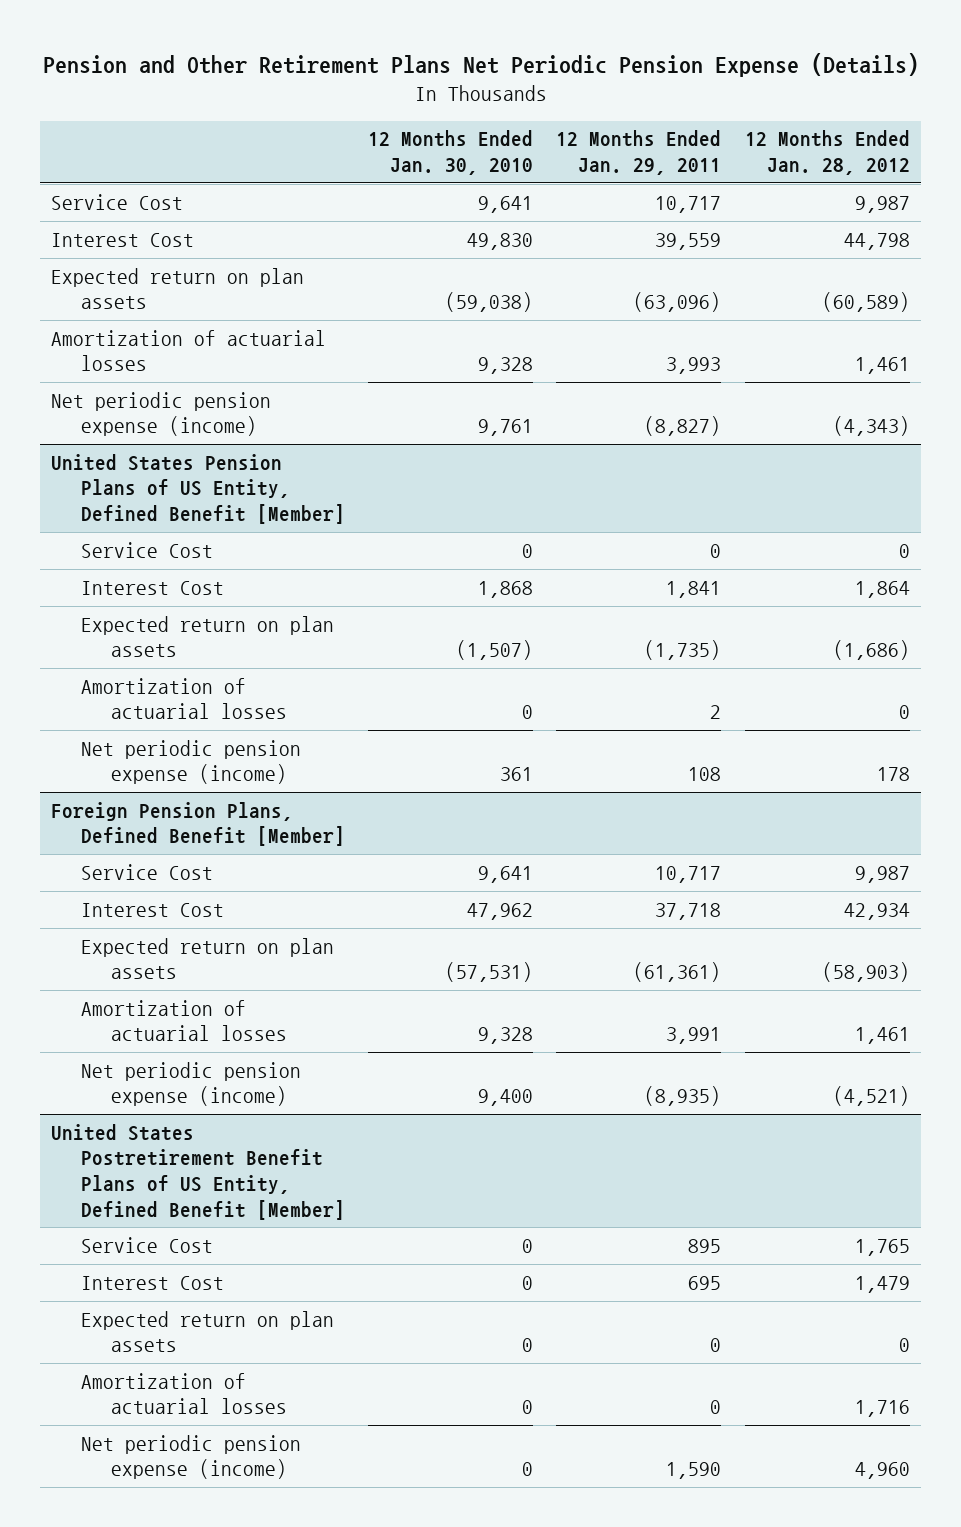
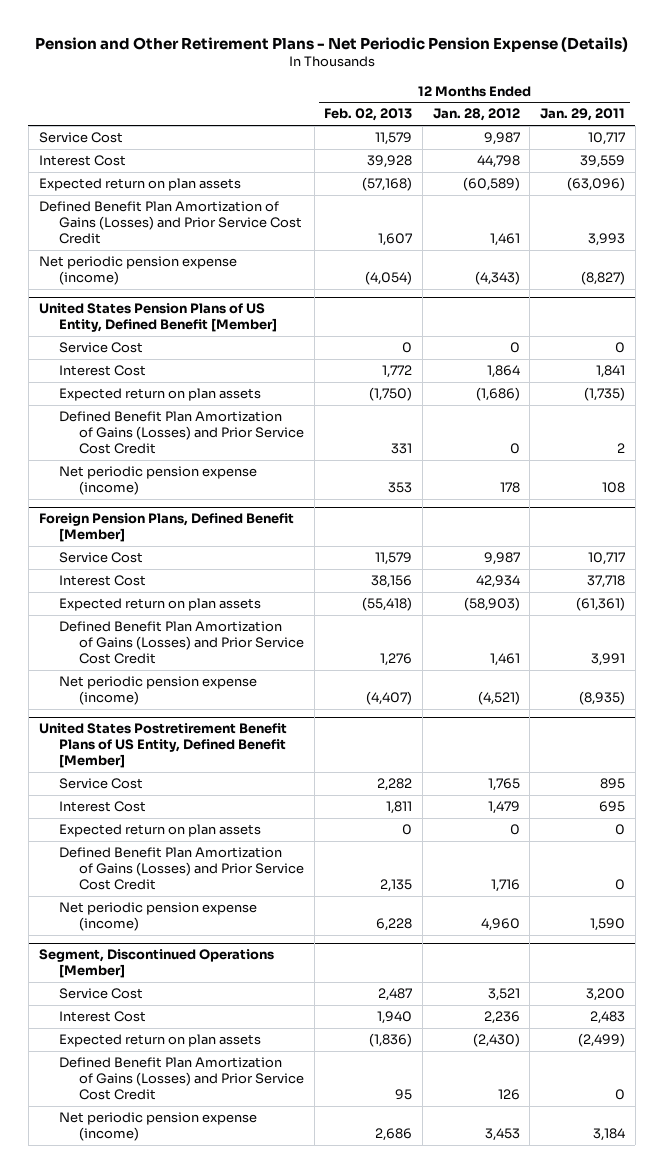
- Pension and Other Retirement Plans Net Periodic Pension Expense (Details)
+ Pension and Other Retirement Plans - Net Periodic Pension Expense (Details)
- | 12 Months Ended Jan. 30, 2010 | 12 Months Ended Jan. 29, 2011 | 12 Months Ended Jan. 28, 2012
+ | 12 Months Ended Feb. 02, 2013 | 12 Months Ended Jan. 28, 2012 | 12 Months Ended Jan. 29, 2011
- Amortization of actuarial losses | 9,328 | 3,993 | 1,461
+ Defined Benefit Plan Amortization of Gains (Losses) and Prior Service Cost Credit | 1,607 | 1,461 | 3,993
@ United States Pension Plans of US Entity, Defined Benefit [Member]
- Amortization of actuarial losses | 0 | 2 | 0
+ Defined Benefit Plan Amortization of Gains (Losses) and Prior Service Cost Credit | 331 | 0 | 2
@ Foreign Pension Plans, Defined Benefit [Member]
- Amortization of actuarial losses | 9,328 | 3,991 | 1,461
+ Defined Benefit Plan Amortization of Gains (Losses) and Prior Service Cost Credit | 1,276 | 1,461 | 3,991
@ United States Postretirement Benefit Plans of US Entity, Defined Benefit [Member]
- Amortization of actuarial losses | 0 | 0 | 1,716
+ Defined Benefit Plan Amortization of Gains (Losses) and Prior Service Cost Credit | 2,135 | 1,716 | 0
+ Segment, Discontinued Operations [Member]
+ Service Cost | 2,487 | 3,521 | 3,200
+ Interest Cost | 1,940 | 2,236 | 2,483
+ Expected return on plan assets | (1,836) | (2,430) | (2,499)
+ Defined Benefit Plan Amortization of Gains (Losses) and Prior Service Cost Credit | 95 | 126 | 0
+ Net periodic pension expense (income) | 2,686 | 3,453 | 3,184

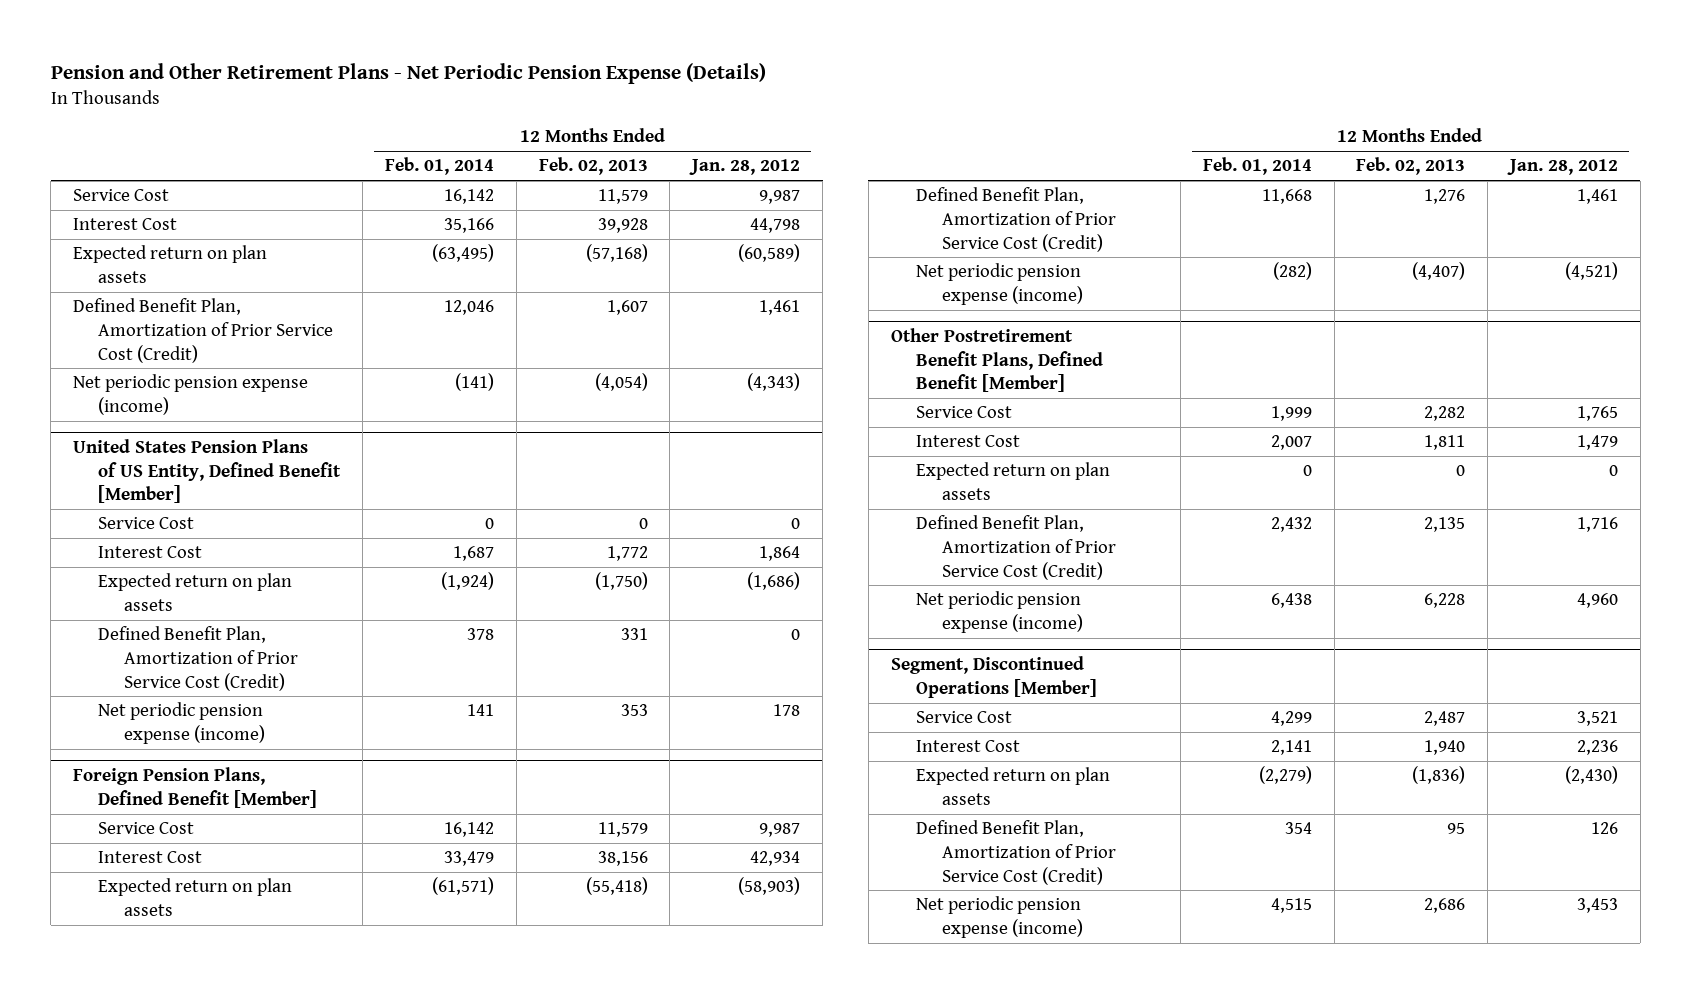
- | 12 Months Ended Feb. 02, 2013 | 12 Months Ended Jan. 28, 2012 | 12 Months Ended Jan. 29, 2011
+ | 12 Months Ended Feb. 01, 2014 | 12 Months Ended Feb. 02, 2013 | 12 Months Ended Jan. 28, 2012
- Defined Benefit Plan Amortization of Gains (Losses) and Prior Service Cost Credit | 1,607 | 1,461 | 3,993
+ Defined Benefit Plan, Amortization of Prior Service Cost (Credit) | 12,046 | 1,607 | 1,461
@ United States Pension Plans of US Entity, Defined Benefit [Member]
- Defined Benefit Plan Amortization of Gains (Losses) and Prior Service Cost Credit | 331 | 0 | 2
+ Defined Benefit Plan, Amortization of Prior Service Cost (Credit) | 378 | 331 | 0
@ Foreign Pension Plans, Defined Benefit [Member]
- Defined Benefit Plan Amortization of Gains (Losses) and Prior Service Cost Credit | 1,276 | 1,461 | 3,991
+ Defined Benefit Plan, Amortization of Prior Service Cost (Credit) | 11,668 | 1,276 | 1,461
- United States Postretirement Benefit Plans of US Entity, Defined Benefit [Member]
+ Other Postretirement Benefit Plans, Defined Benefit [Member]
- Defined Benefit Plan Amortization of Gains (Losses) and Prior Service Cost Credit | 2,135 | 1,716 | 0
+ Defined Benefit Plan, Amortization of Prior Service Cost (Credit) | 2,432 | 2,135 | 1,716
@ Segment, Discontinued Operations [Member]
- Defined Benefit Plan Amortization of Gains (Losses) and Prior Service Cost Credit | 95 | 126 | 0
+ Defined Benefit Plan, Amortization of Prior Service Cost (Credit) | 354 | 95 | 126

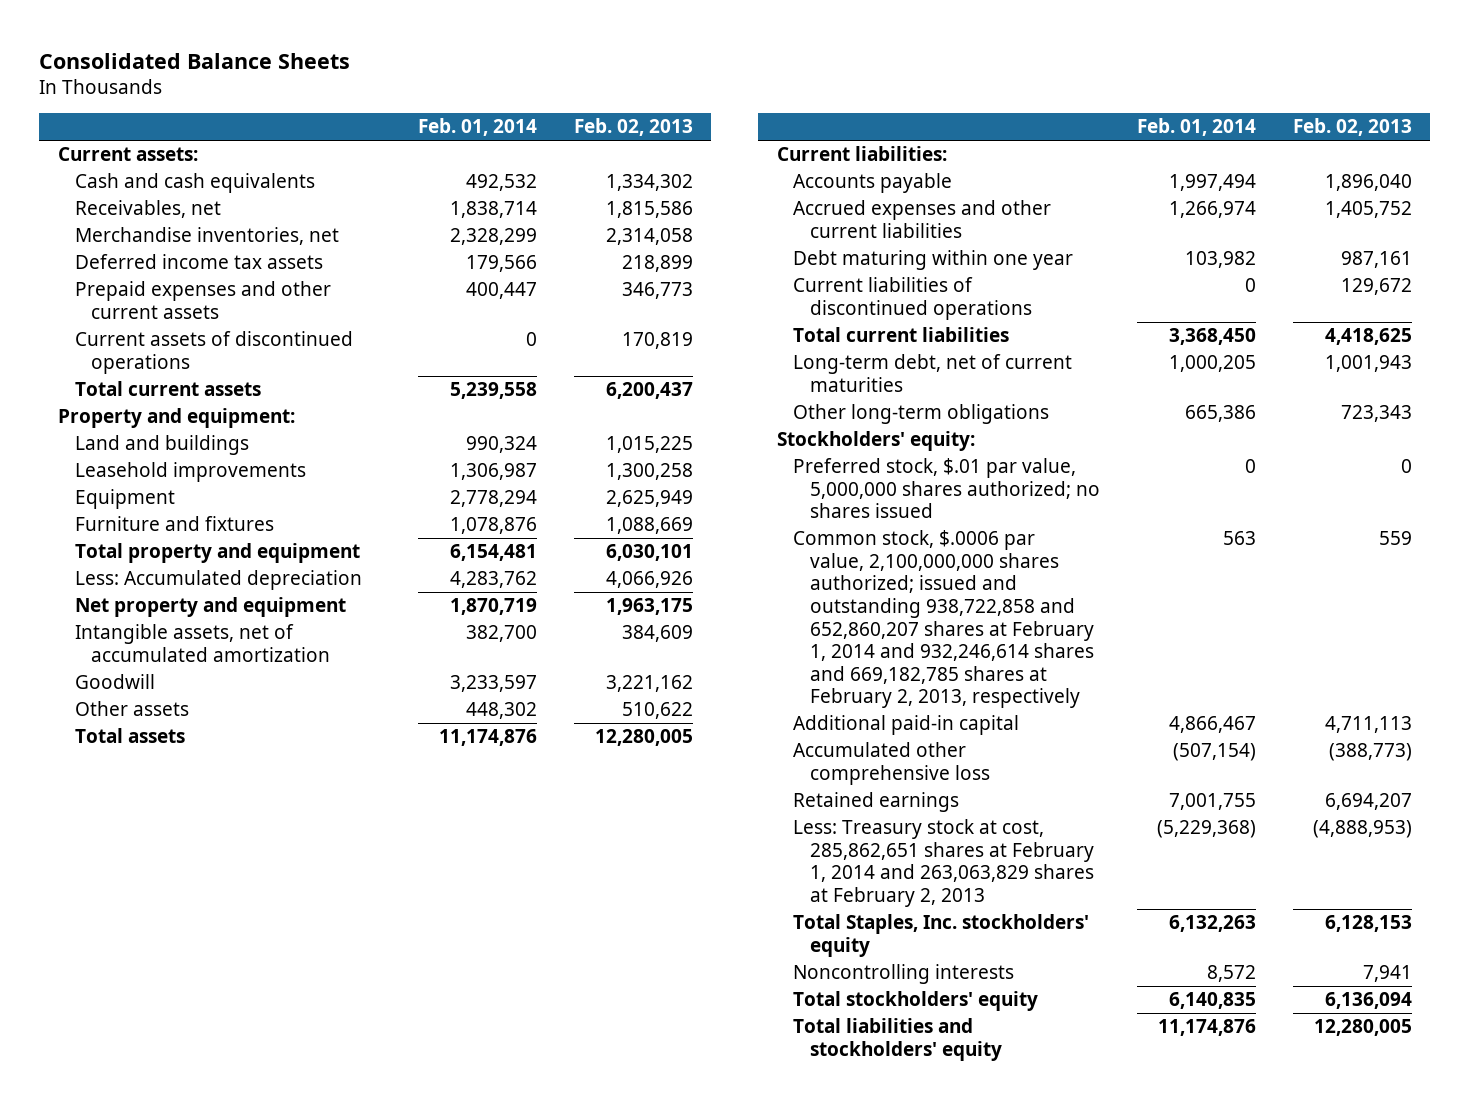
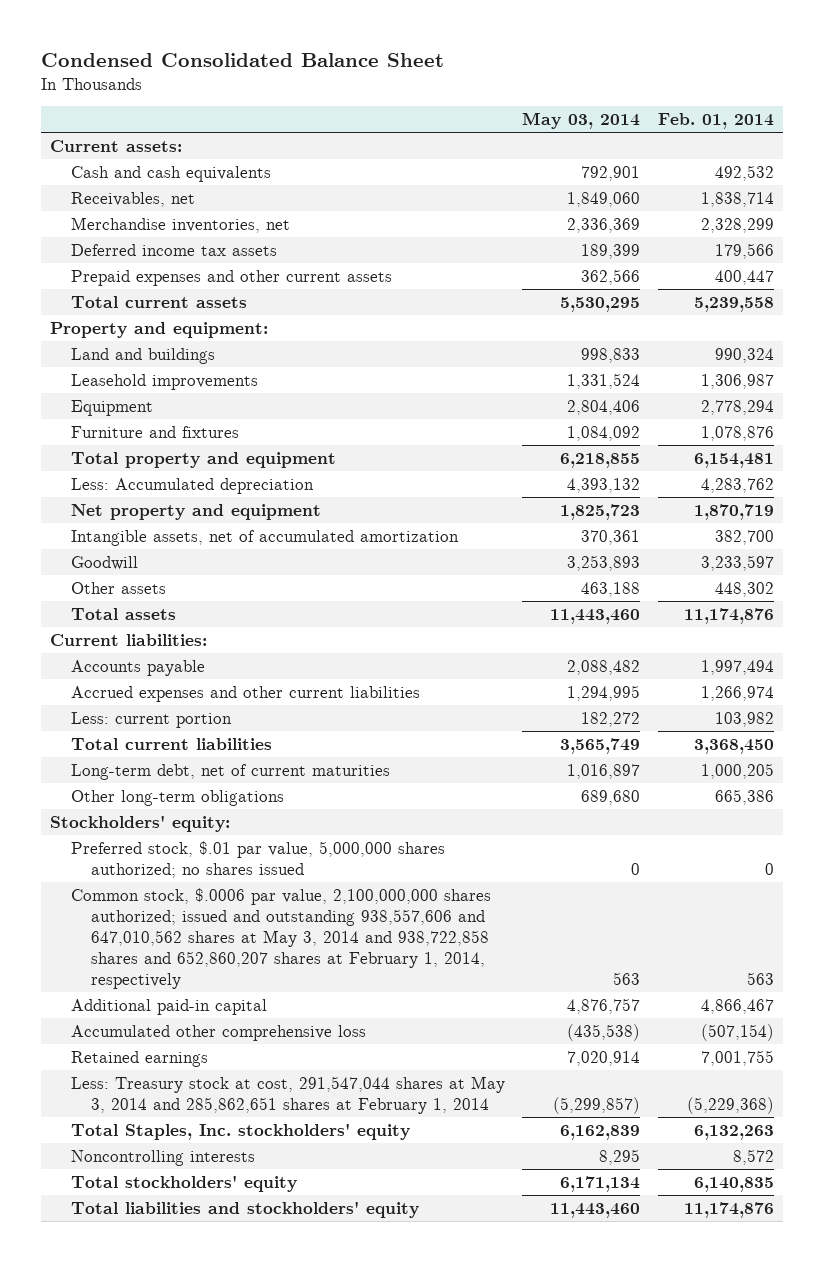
- Consolidated Balance Sheets
+ Condensed Consolidated Balance Sheet
- | Feb. 01, 2014 | Feb. 02, 2013
+ | May 03, 2014 | Feb. 01, 2014
- Current assets of discontinued operations | 0 | 170,819
- Debt maturing within one year | 103,982 | 987,161
- Current liabilities of discontinued operations | 0 | 129,672
+ Less: current portion | 182,272 | 103,982
- Common stock, $.0006 par value, 2,100,000,000 shares authorized; issued and outstanding 938,722,858 and 652,860,207 shares at February 1, 2014 and 932,246,614 shares and 669,182,785 shares at February 2, 2013, respectively | 563 | 559
+ Common stock, $.0006 par value, 2,100,000,000 shares authorized; issued and outstanding 938,557,606 and 647,010,562 shares at May 3, 2014 and 938,722,858 shares and 652,860,207 shares at February 1, 2014, respectively | 563 | 563
- Less: Treasury stock at cost, 285,862,651 shares at February 1, 2014 and 263,063,829 shares at February 2, 2013 | (5,229,368) | (4,888,953)
+ Less: Treasury stock at cost, 291,547,044 shares at May 3, 2014 and 285,862,651 shares at February 1, 2014 | (5,299,857) | (5,229,368)

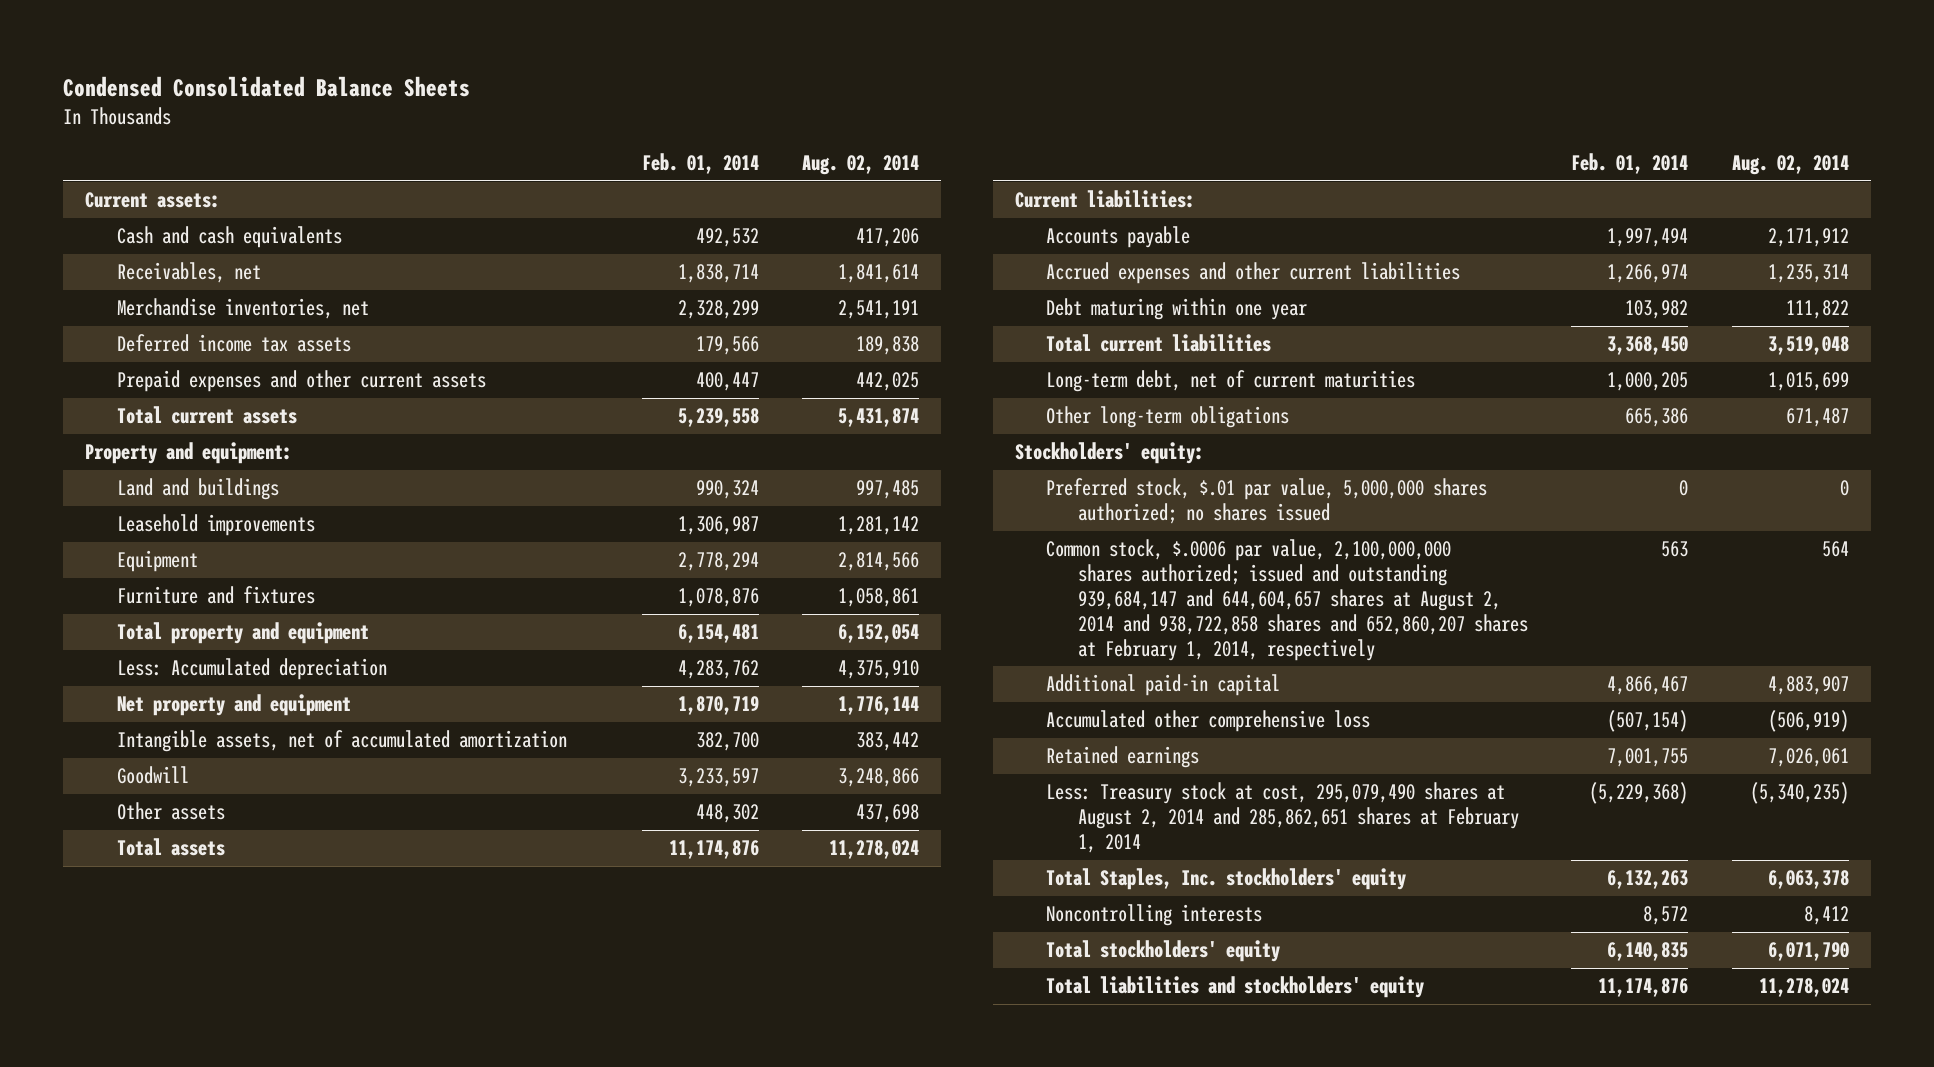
- Condensed Consolidated Balance Sheet
+ Condensed Consolidated Balance Sheets
- | May 03, 2014 | Feb. 01, 2014
+ | Feb. 01, 2014 | Aug. 02, 2014
- Less: current portion | 182,272 | 103,982
+ Debt maturing within one year | 103,982 | 111,822
- Common stock, $.0006 par value, 2,100,000,000 shares authorized; issued and outstanding 938,557,606 and 647,010,562 shares at May 3, 2014 and 938,722,858 shares and 652,860,207 shares at February 1, 2014, respectively | 563 | 563
+ Common stock, $.0006 par value, 2,100,000,000 shares authorized; issued and outstanding 939,684,147 and 644,604,657 shares at August 2, 2014 and 938,722,858 shares and 652,860,207 shares at February 1, 2014, respectively | 563 | 564
- Less: Treasury stock at cost, 291,547,044 shares at May 3, 2014 and 285,862,651 shares at February 1, 2014 | (5,299,857) | (5,229,368)
+ Less: Treasury stock at cost, 295,079,490 shares at August 2, 2014 and 285,862,651 shares at February 1, 2014 | (5,229,368) | (5,340,235)

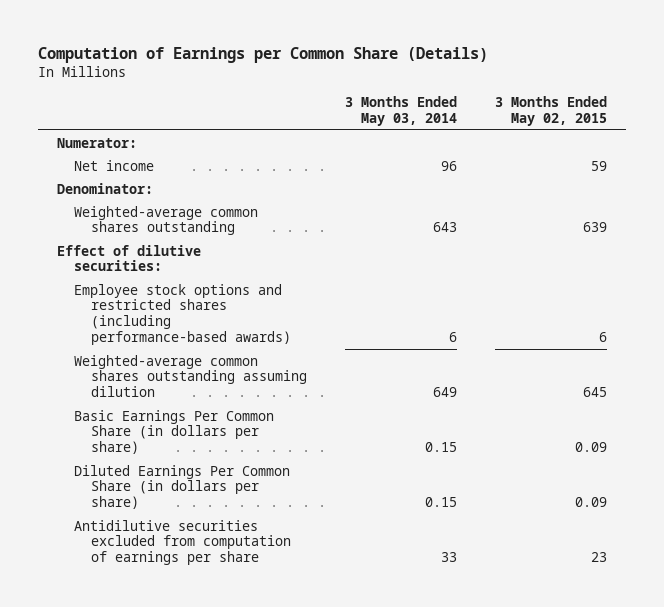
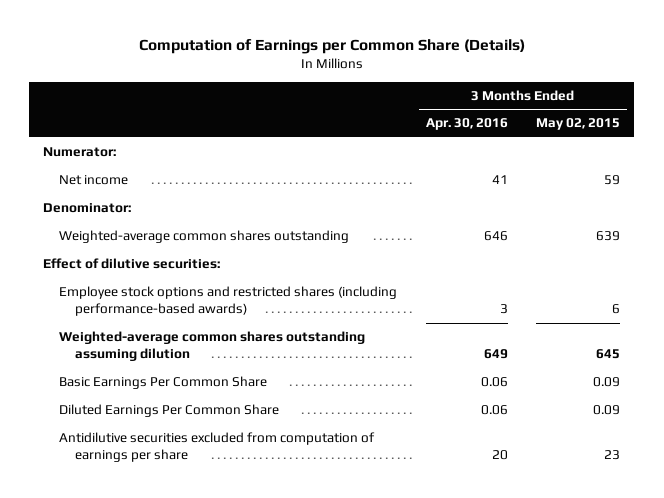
- | 3 Months Ended May 03, 2014 | 3 Months Ended May 02, 2015
+ | 3 Months Ended Apr. 30, 2016 | 3 Months Ended May 02, 2015
- Basic Earnings Per Common Share (in dollars per share) | 0.15 | 0.09
- Diluted Earnings Per Common Share (in dollars per share) | 0.15 | 0.09
+ Basic Earnings Per Common Share | 0.06 | 0.09
+ Diluted Earnings Per Common Share | 0.06 | 0.09

